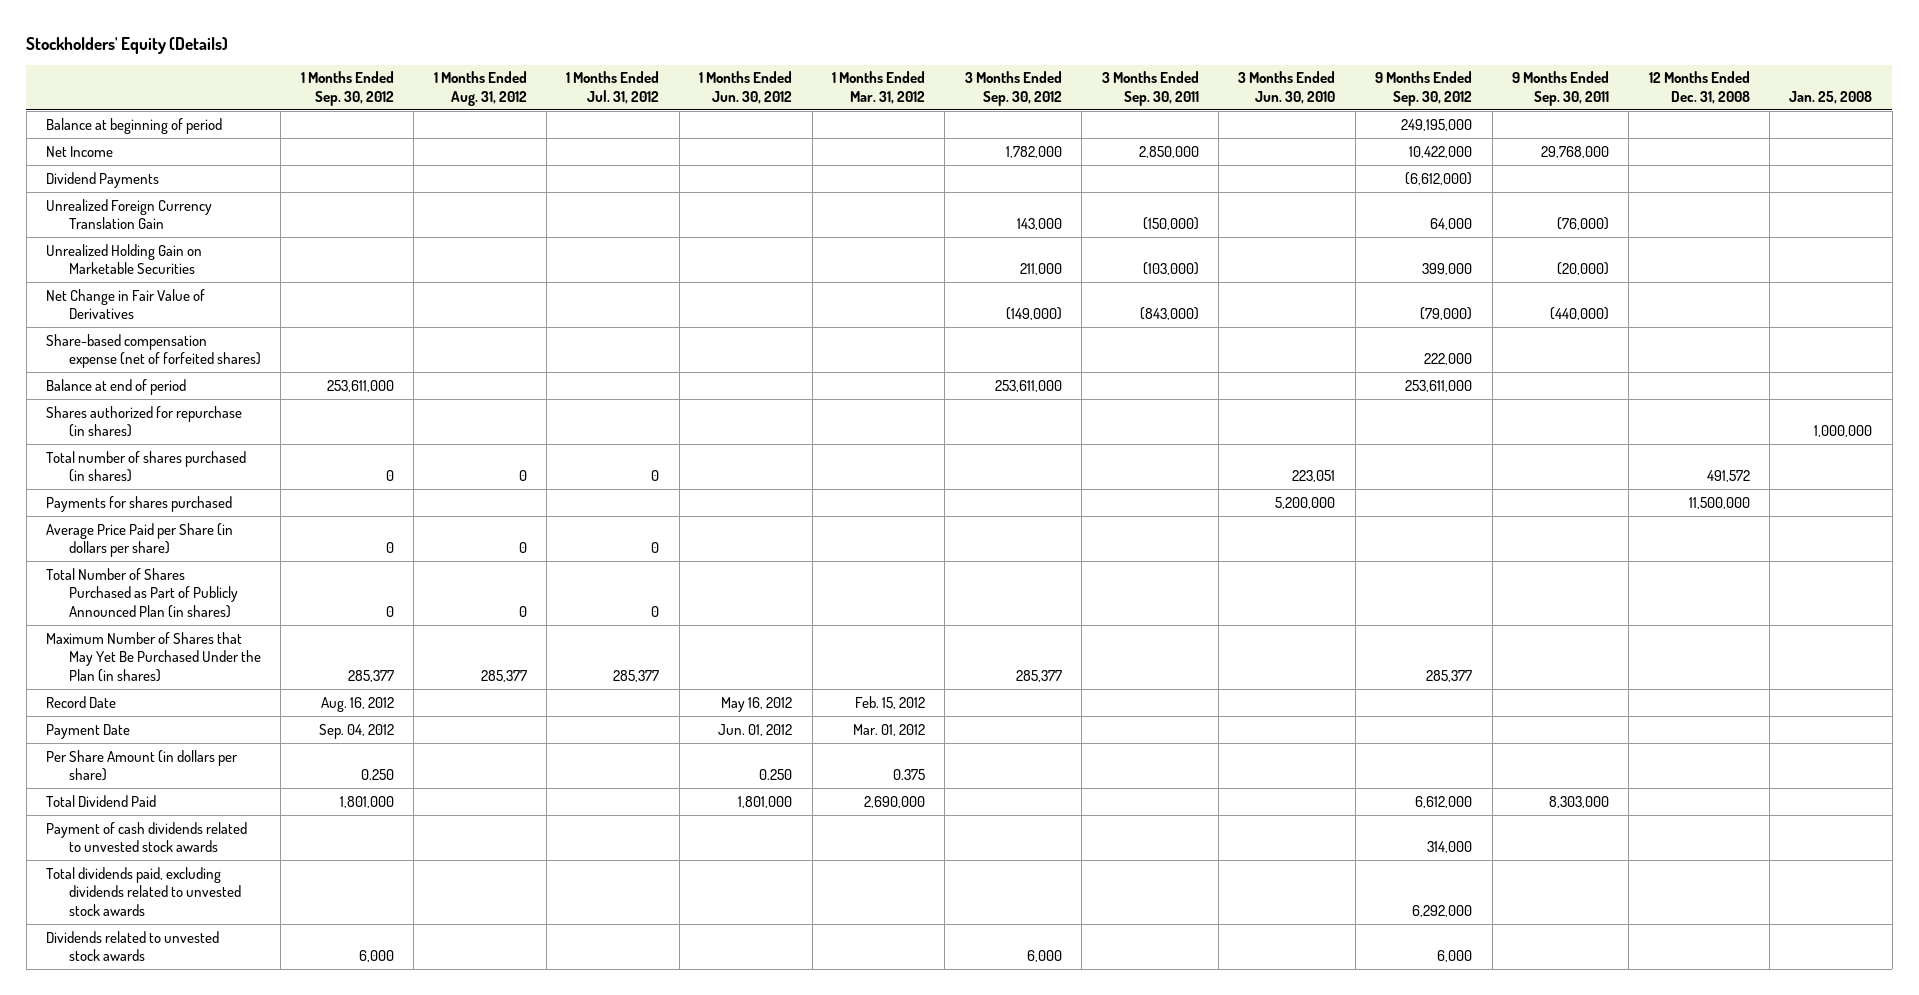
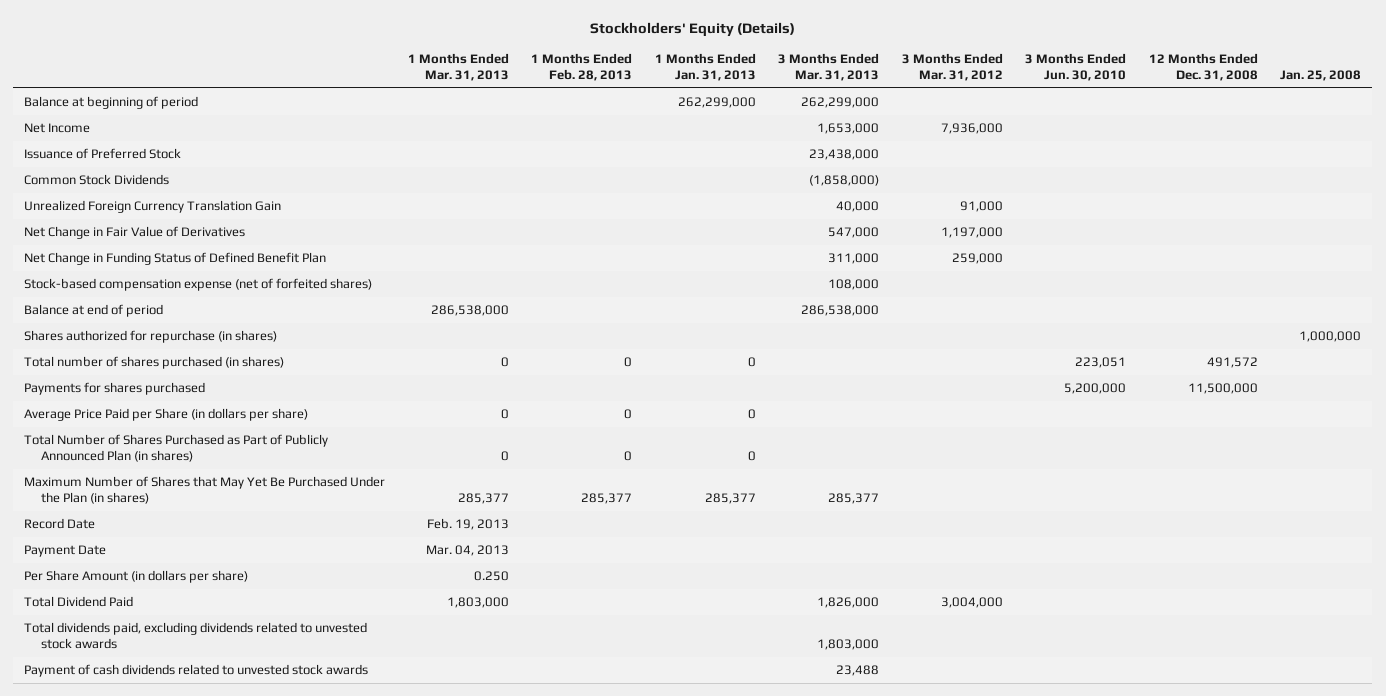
- | 1 Months Ended Sep. 30, 2012 | 1 Months Ended Aug. 31, 2012 | 1 Months Ended Jul. 31, 2012 | 1 Months Ended Jun. 30, 2012 | 1 Months Ended Mar. 31, 2012 | 3 Months Ended Sep. 30, 2012 | 3 Months Ended Sep. 30, 2011 | 3 Months Ended Jun. 30, 2010 | 9 Months Ended Sep. 30, 2012 | 9 Months Ended Sep. 30, 2011 | 12 Months Ended Dec. 31, 2008 | Jan. 25, 2008
+ | 1 Months Ended Mar. 31, 2013 | 1 Months Ended Feb. 28, 2013 | 1 Months Ended Jan. 31, 2013 | 3 Months Ended Mar. 31, 2013 | 3 Months Ended Mar. 31, 2012 | 3 Months Ended Jun. 30, 2010 | 12 Months Ended Dec. 31, 2008 | Jan. 25, 2008
- Dividend Payments | | | | | | | | | (6,612,000) | | |
+ Issuance of Preferred Stock | | | | 23,438,000 | | | |
+ Common Stock Dividends | | | | (1,858,000) | | | |
- Unrealized Holding Gain on Marketable Securities | | | | | | 211,000 | (103,000) | | 399,000 | (20,000) | |
- Share-based compensation expense (net of forfeited shares) | | | | | | | | | 222,000 | | |
+ Net Change in Funding Status of Defined Benefit Plan | | | | 311,000 | 259,000 | | |
+ Stock-based compensation expense (net of forfeited shares) | | | | 108,000 | | | |
- Dividends related to unvested stock awards | 6,000 | | | | | 6,000 | | | 6,000 | | |
moved down: Payment of cash dividends related to unvested stock awards | | | | 23,488 | | | |

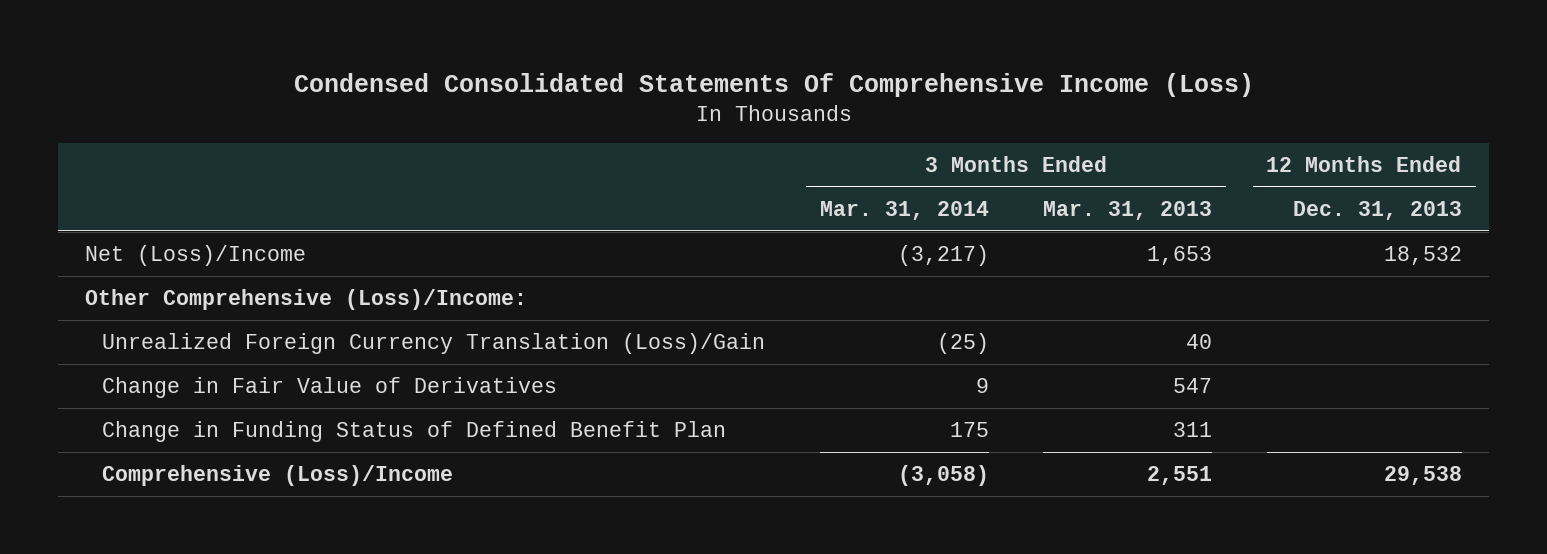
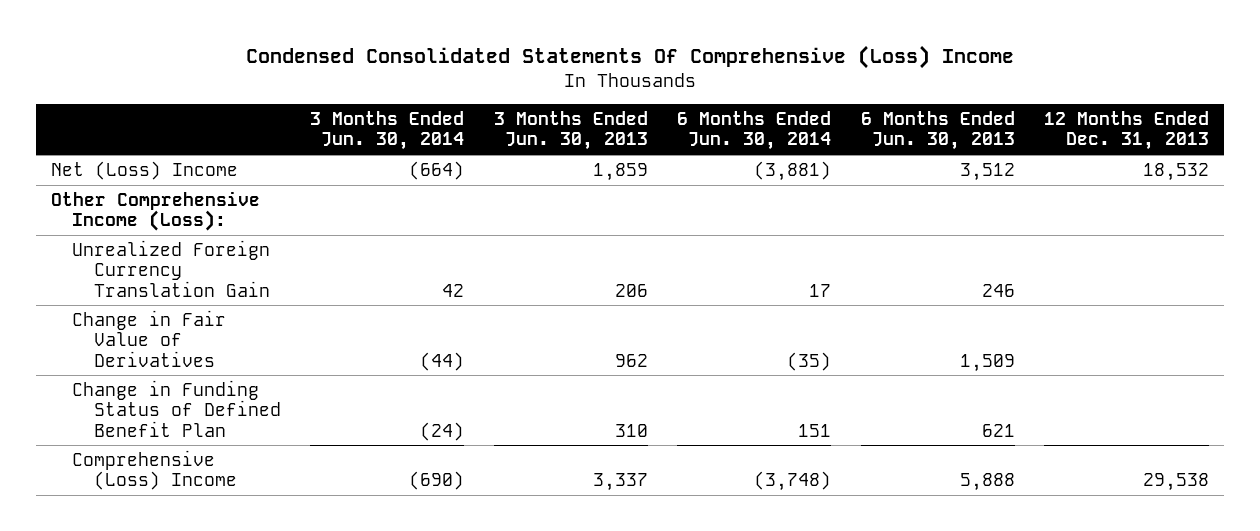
- Condensed Consolidated Statements Of Comprehensive Income (Loss)
+ Condensed Consolidated Statements Of Comprehensive (Loss) Income
- | 3 Months Ended Mar. 31, 2014 | 3 Months Ended Mar. 31, 2013 | 12 Months Ended Dec. 31, 2013
+ | 3 Months Ended Jun. 30, 2014 | 3 Months Ended Jun. 30, 2013 | 6 Months Ended Jun. 30, 2014 | 6 Months Ended Jun. 30, 2013 | 12 Months Ended Dec. 31, 2013
- Net (Loss)/Income | (3,217) | 1,653 | 18,532
- Other Comprehensive (Loss)/Income:
- Unrealized Foreign Currency Translation (Loss)/Gain | (25) | 40 |
+ Net (Loss) Income | (664) | 1,859 | (3,881) | 3,512 | 18,532
+ Other Comprehensive Income (Loss):
+ Unrealized Foreign Currency Translation Gain | 42 | 206 | 17 | 246 |
- Comprehensive (Loss)/Income | (3,058) | 2,551 | 29,538
+ Comprehensive (Loss) Income | (690) | 3,337 | (3,748) | 5,888 | 29,538

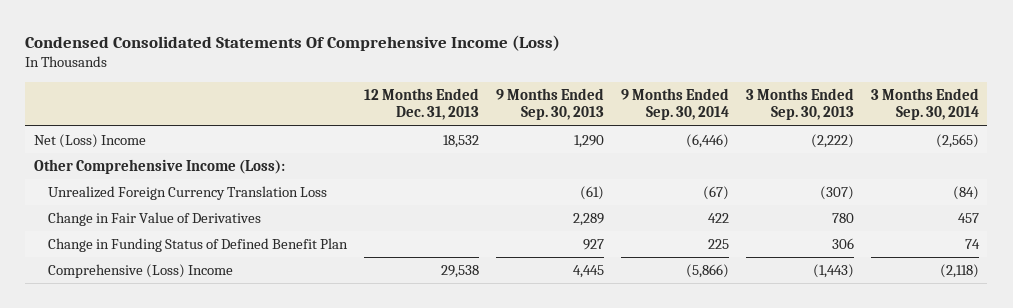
- Condensed Consolidated Statements Of Comprehensive (Loss) Income
+ Condensed Consolidated Statements Of Comprehensive Income (Loss)
- | 3 Months Ended Jun. 30, 2014 | 3 Months Ended Jun. 30, 2013 | 6 Months Ended Jun. 30, 2014 | 6 Months Ended Jun. 30, 2013 | 12 Months Ended Dec. 31, 2013
+ | 12 Months Ended Dec. 31, 2013 | 9 Months Ended Sep. 30, 2013 | 9 Months Ended Sep. 30, 2014 | 3 Months Ended Sep. 30, 2013 | 3 Months Ended Sep. 30, 2014
- Unrealized Foreign Currency Translation Gain | 42 | 206 | 17 | 246 |
+ Unrealized Foreign Currency Translation Loss | | (61) | (67) | (307) | (84)

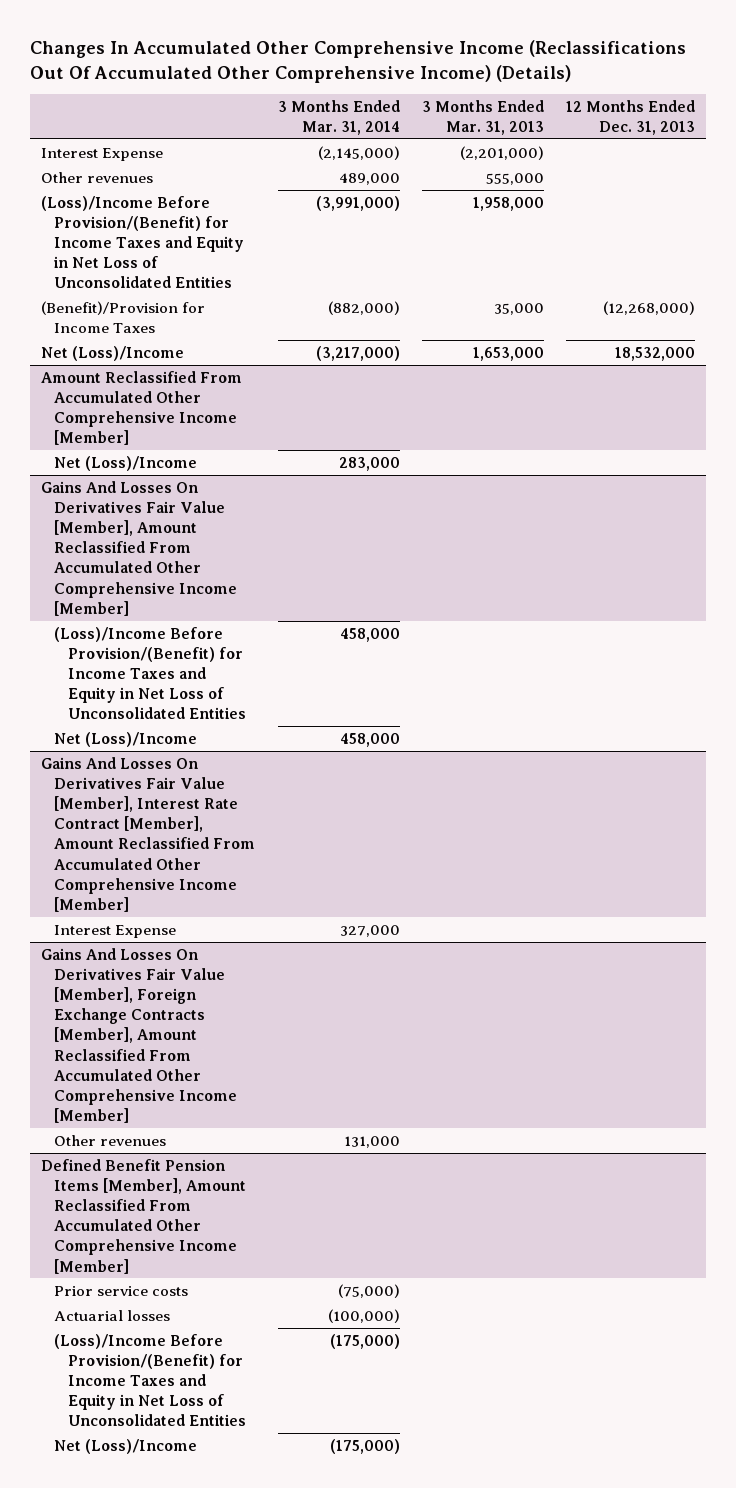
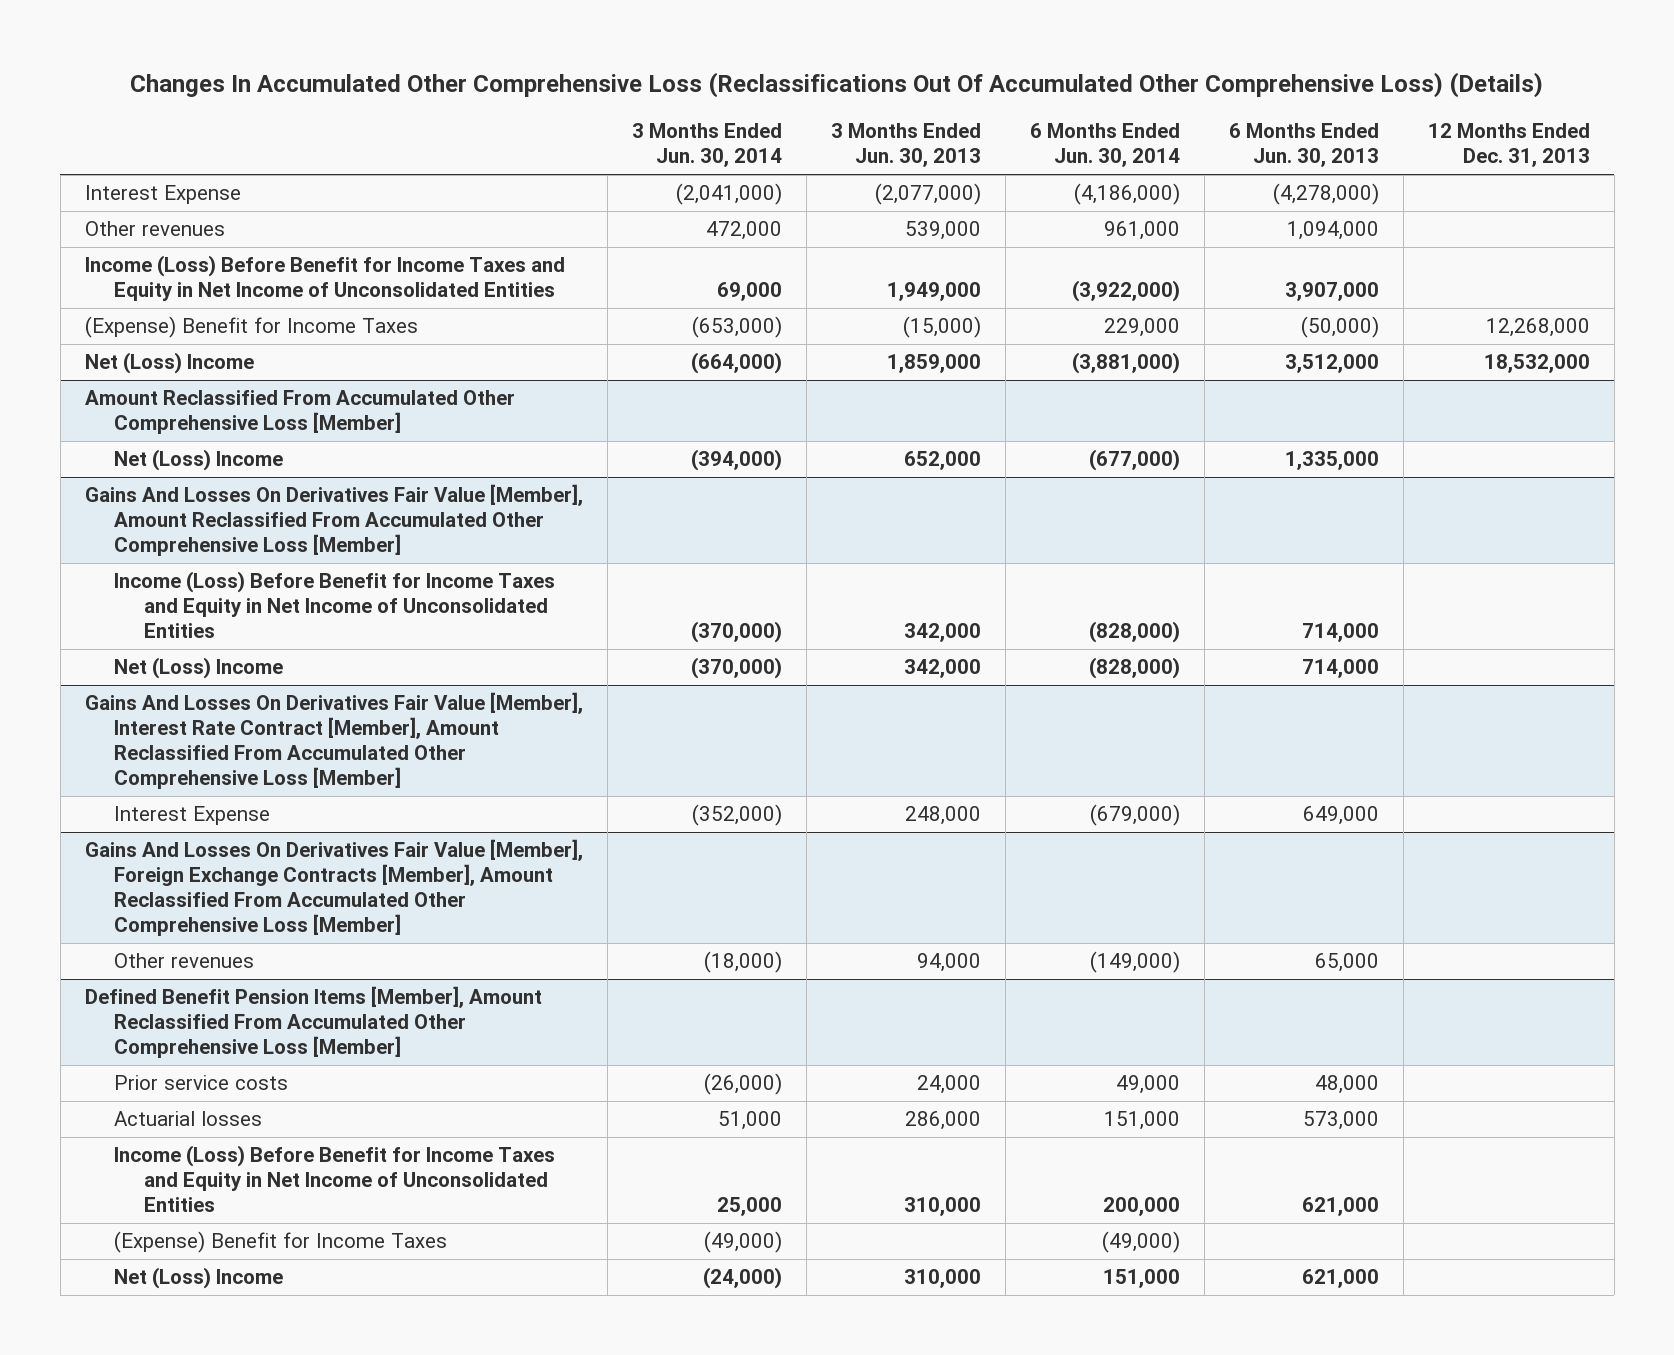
- Changes In Accumulated Other Comprehensive Income (Reclassifications Out Of Accumulated Other Comprehensive Income) (Details)
+ Changes In Accumulated Other Comprehensive Loss (Reclassifications Out Of Accumulated Other Comprehensive Loss) (Details)
- | 3 Months Ended Mar. 31, 2014 | 3 Months Ended Mar. 31, 2013 | 12 Months Ended Dec. 31, 2013
+ | 3 Months Ended Jun. 30, 2014 | 3 Months Ended Jun. 30, 2013 | 6 Months Ended Jun. 30, 2014 | 6 Months Ended Jun. 30, 2013 | 12 Months Ended Dec. 31, 2013
- (Loss)/Income Before Provision/(Benefit) for Income Taxes and Equity in Net Loss of Unconsolidated Entities | (3,991,000) | 1,958,000 |
- (Benefit)/Provision for Income Taxes | (882,000) | 35,000 | (12,268,000)
- Net (Loss)/Income | (3,217,000) | 1,653,000 | 18,532,000
- Amount Reclassified From Accumulated Other Comprehensive Income [Member]
- Net (Loss)/Income | 283,000 | |
- Gains And Losses On Derivatives Fair Value [Member], Amount Reclassified From Accumulated Other Comprehensive Income [Member]
- (Loss)/Income Before Provision/(Benefit) for Income Taxes and Equity in Net Loss of Unconsolidated Entities | 458,000 | |
- Net (Loss)/Income | 458,000 | |
- Gains And Losses On Derivatives Fair Value [Member], Interest Rate Contract [Member], Amount Reclassified From Accumulated Other Comprehensive Income [Member]
+ Income (Loss) Before Benefit for Income Taxes and Equity in Net Income of Unconsolidated Entities | 69,000 | 1,949,000 | (3,922,000) | 3,907,000 |
+ (Expense) Benefit for Income Taxes | (653,000) | (15,000) | 229,000 | (50,000) | 12,268,000
+ Net (Loss) Income | (664,000) | 1,859,000 | (3,881,000) | 3,512,000 | 18,532,000
+ Amount Reclassified From Accumulated Other Comprehensive Loss [Member]
+ Net (Loss) Income | (394,000) | 652,000 | (677,000) | 1,335,000 |
+ Gains And Losses On Derivatives Fair Value [Member], Amount Reclassified From Accumulated Other Comprehensive Loss [Member]
+ Income (Loss) Before Benefit for Income Taxes and Equity in Net Income of Unconsolidated Entities | (370,000) | 342,000 | (828,000) | 714,000 |
+ Net (Loss) Income | (370,000) | 342,000 | (828,000) | 714,000 |
+ Gains And Losses On Derivatives Fair Value [Member], Interest Rate Contract [Member], Amount Reclassified From Accumulated Other Comprehensive Loss [Member]
- Gains And Losses On Derivatives Fair Value [Member], Foreign Exchange Contracts [Member], Amount Reclassified From Accumulated Other Comprehensive Income [Member]
+ Gains And Losses On Derivatives Fair Value [Member], Foreign Exchange Contracts [Member], Amount Reclassified From Accumulated Other Comprehensive Loss [Member]
- Defined Benefit Pension Items [Member], Amount Reclassified From Accumulated Other Comprehensive Income [Member]
+ Defined Benefit Pension Items [Member], Amount Reclassified From Accumulated Other Comprehensive Loss [Member]
- (Loss)/Income Before Provision/(Benefit) for Income Taxes and Equity in Net Loss of Unconsolidated Entities | (175,000) | |
- Net (Loss)/Income | (175,000) | |
+ Income (Loss) Before Benefit for Income Taxes and Equity in Net Income of Unconsolidated Entities | 25,000 | 310,000 | 200,000 | 621,000 |
+ (Expense) Benefit for Income Taxes | (49,000) | | (49,000) | |
+ Net (Loss) Income | (24,000) | 310,000 | 151,000 | 621,000 |

